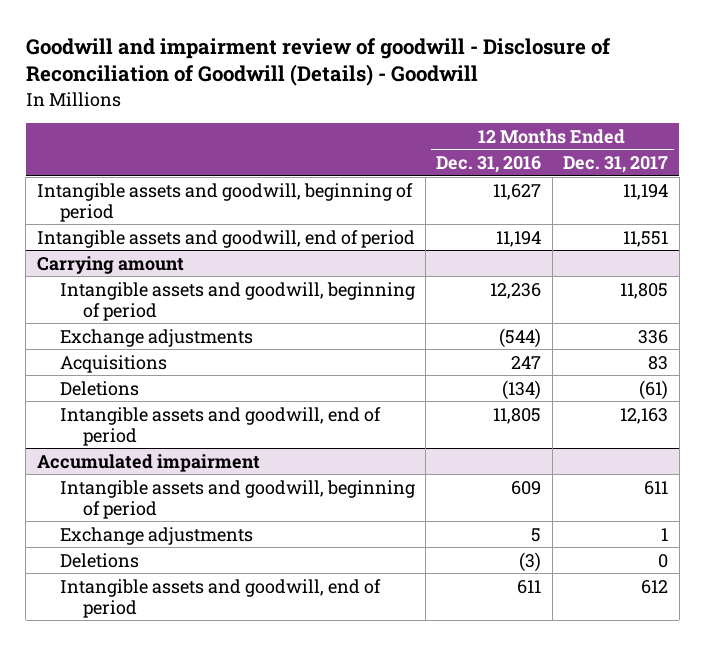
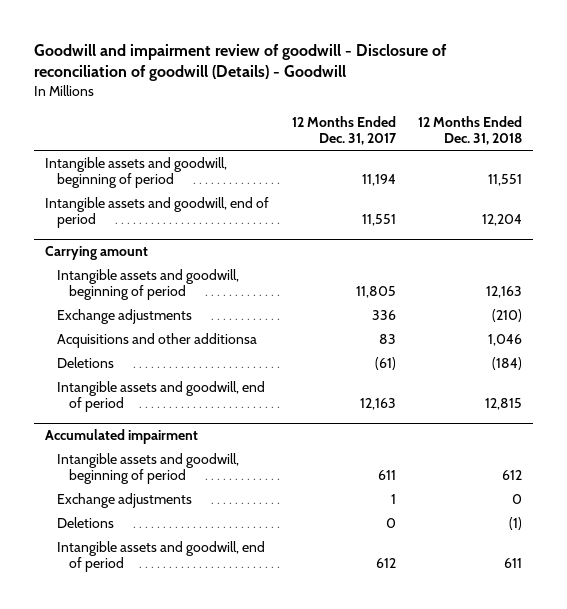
- Goodwill and impairment review of goodwill - Disclosure of Reconciliation of Goodwill (Details) - Goodwill
+ Goodwill and impairment review of goodwill - Disclosure of reconciliation of goodwill (Details) - Goodwill
- | 12 Months Ended Dec. 31, 2016 | 12 Months Ended Dec. 31, 2017
+ | 12 Months Ended Dec. 31, 2017 | 12 Months Ended Dec. 31, 2018
@ Carrying amount
- Acquisitions | 247 | 83
+ Acquisitions and other additionsa | 83 | 1,046

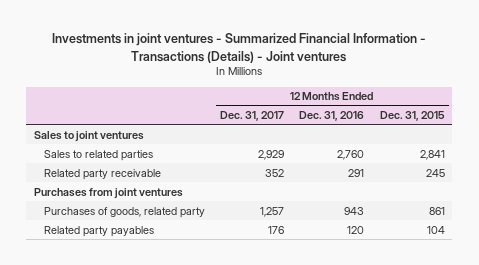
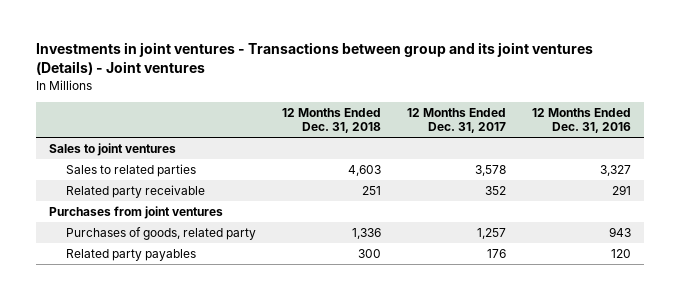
- Investments in joint ventures - Summarized Financial Information - Transactions (Details) - Joint ventures
+ Investments in joint ventures - Transactions between group and its joint ventures (Details) - Joint ventures
- | 12 Months Ended Dec. 31, 2017 | 12 Months Ended Dec. 31, 2016 | 12 Months Ended Dec. 31, 2015
+ | 12 Months Ended Dec. 31, 2018 | 12 Months Ended Dec. 31, 2017 | 12 Months Ended Dec. 31, 2016
- Sales to related parties | 2,929 | 2,760 | 2,841
+ Sales to related parties | 4,603 | 3,578 | 3,327

